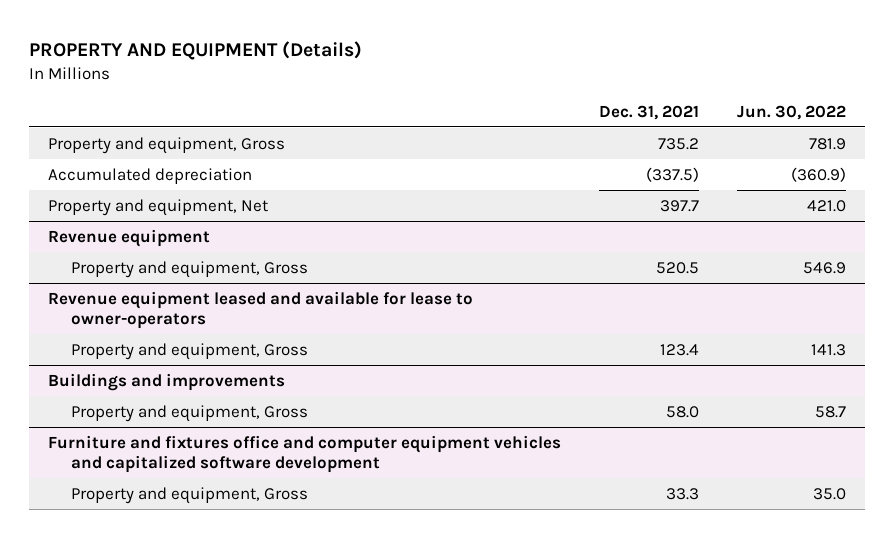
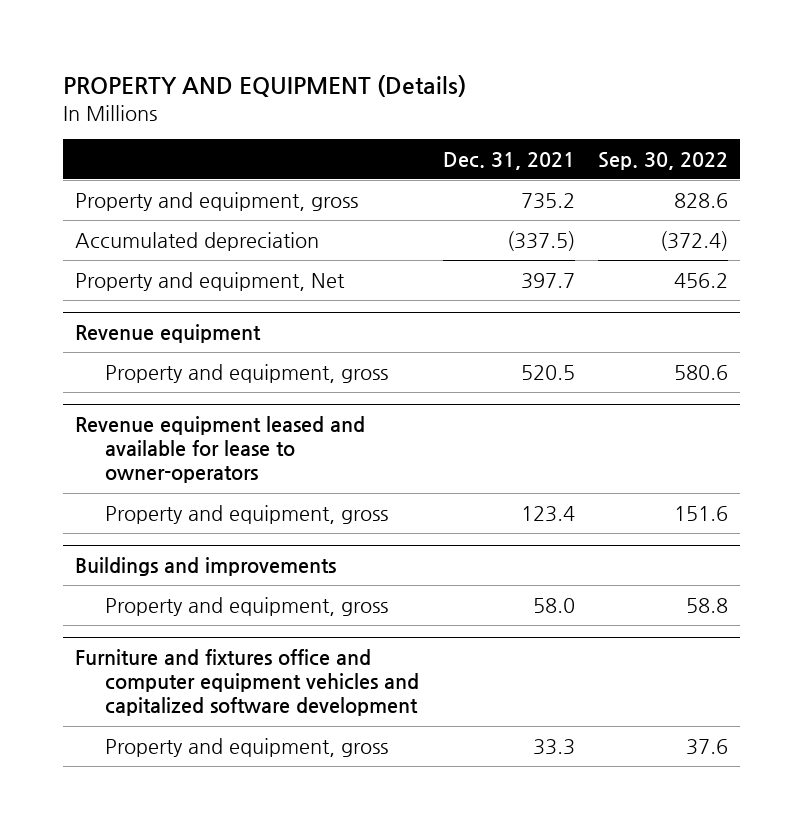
- | Dec. 31, 2021 | Jun. 30, 2022
+ | Dec. 31, 2021 | Sep. 30, 2022
- Property and equipment, Gross | 735.2 | 781.9
+ Property and equipment, gross | 735.2 | 828.6
@ Revenue equipment
- Property and equipment, Gross | 520.5 | 546.9
+ Property and equipment, gross | 520.5 | 580.6
@ Revenue equipment leased and available for lease to owner-operators
- Property and equipment, Gross | 123.4 | 141.3
+ Property and equipment, gross | 123.4 | 151.6
@ Buildings and improvements
- Property and equipment, Gross | 58.0 | 58.7
+ Property and equipment, gross | 58.0 | 58.8
@ Furniture and fixtures office and computer equipment vehicles and capitalized software development
- Property and equipment, Gross | 33.3 | 35.0
+ Property and equipment, gross | 33.3 | 37.6

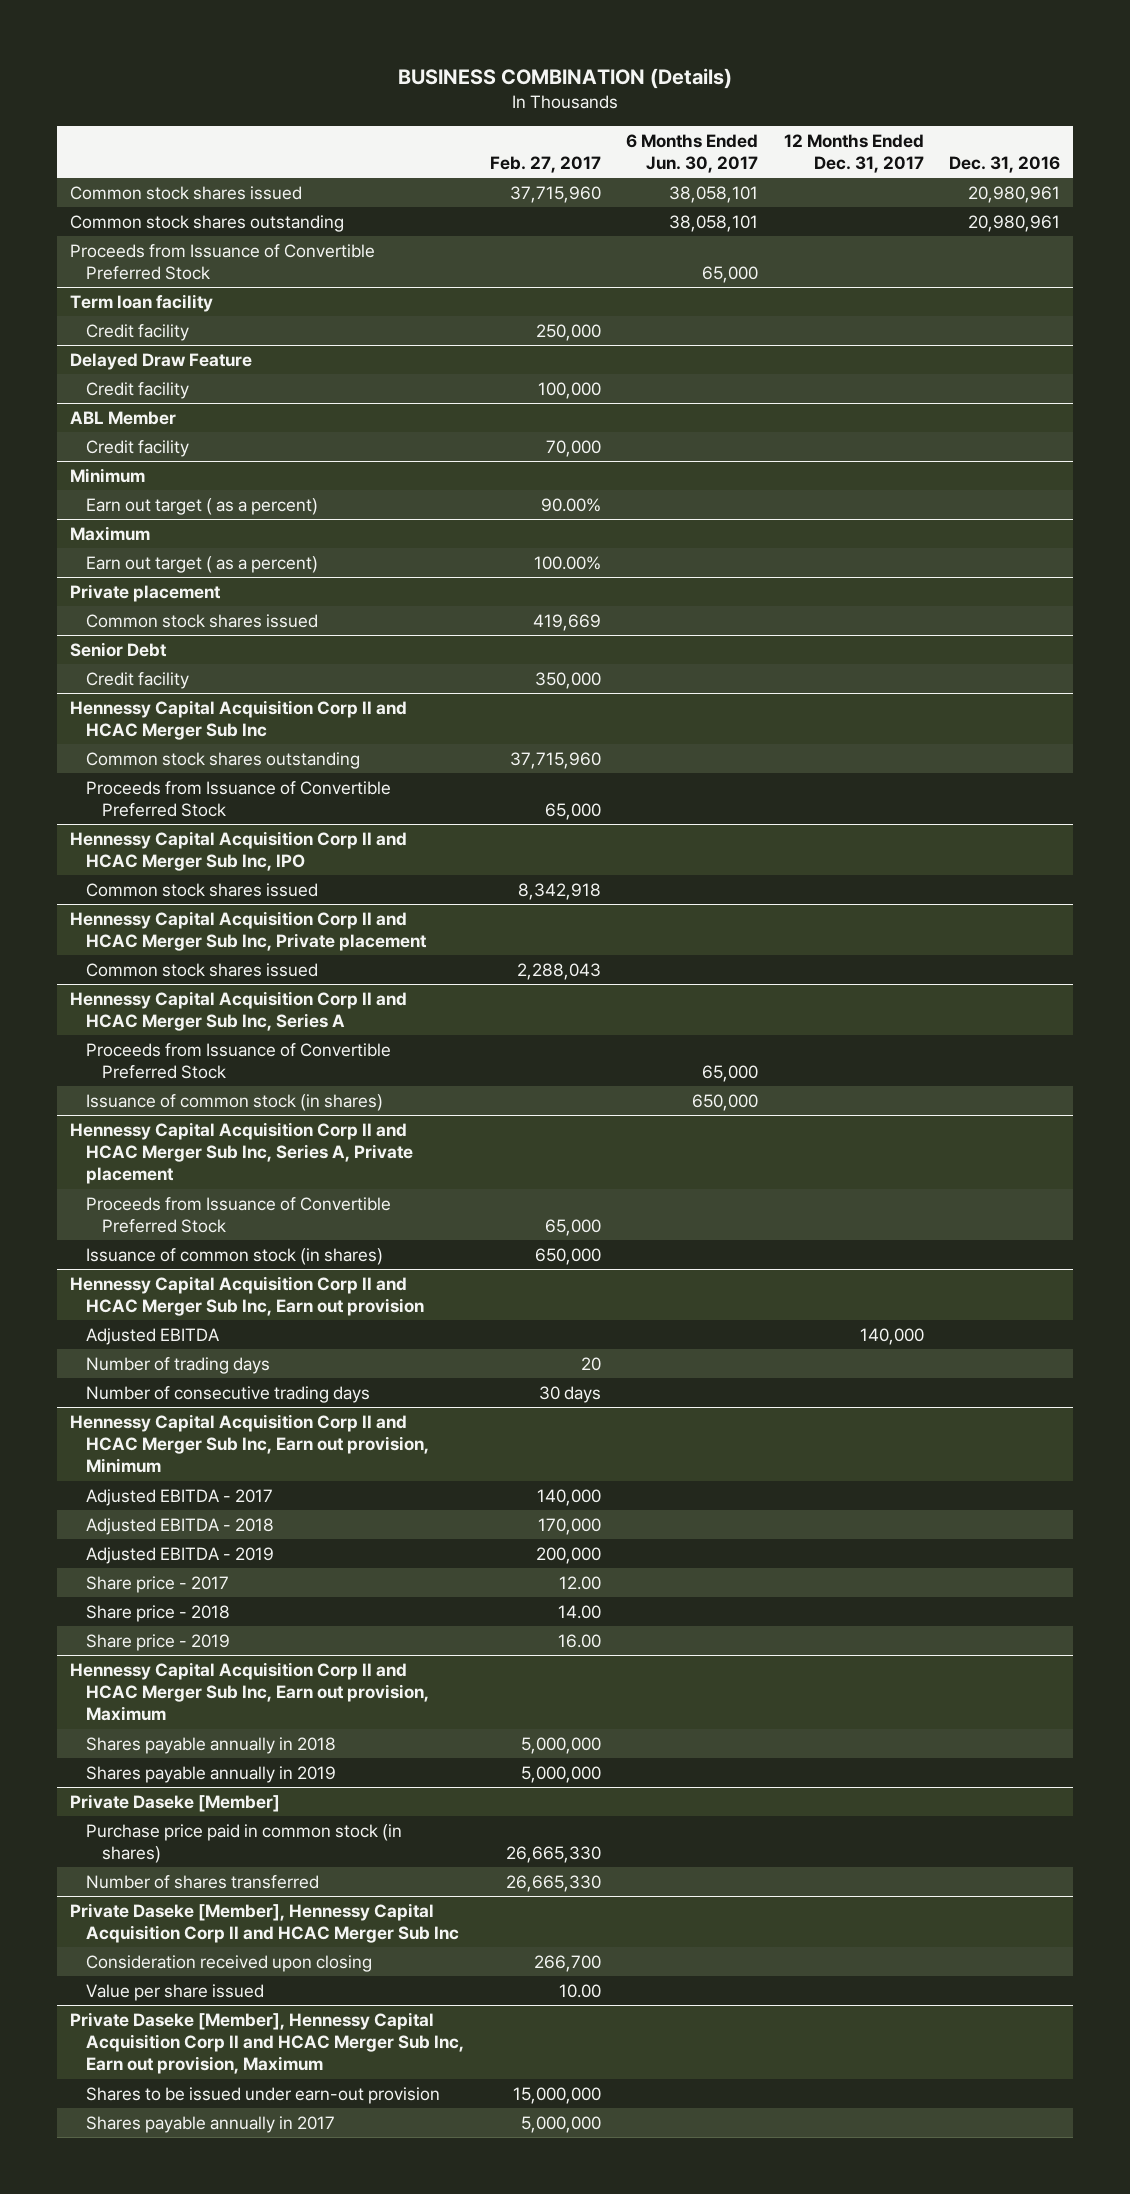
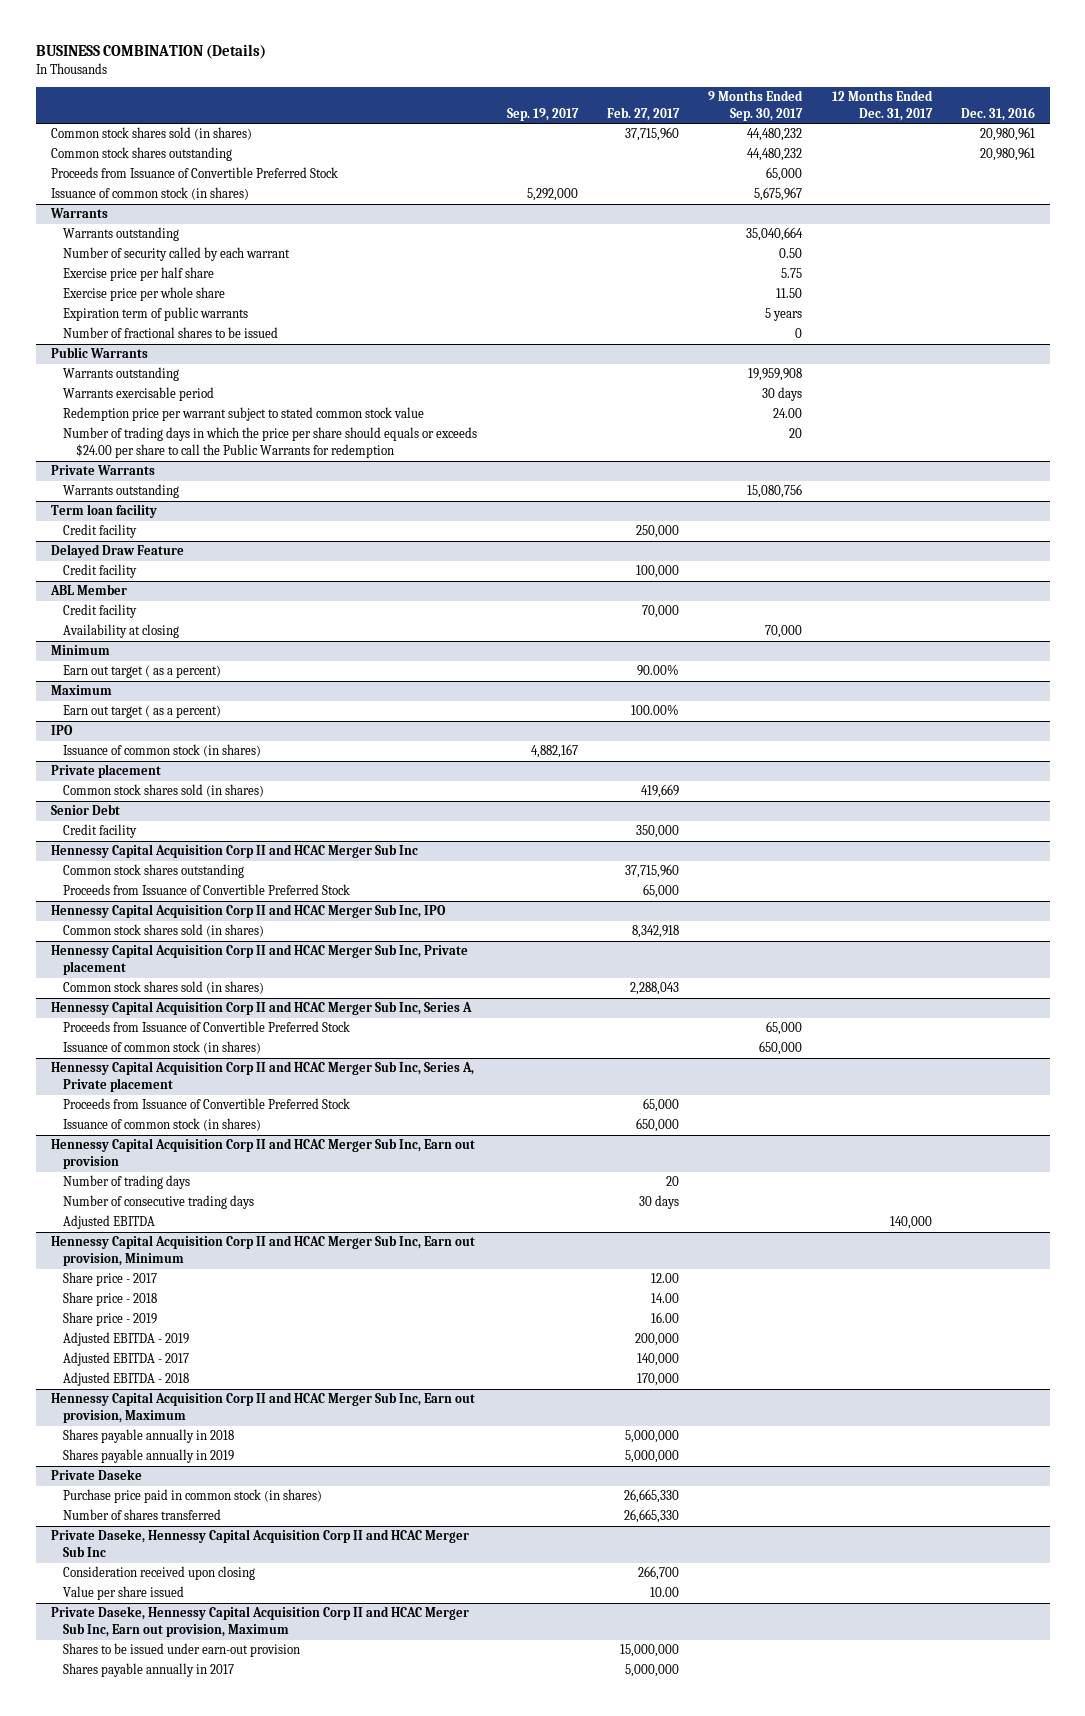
- | Feb. 27, 2017 | 6 Months Ended Jun. 30, 2017 | 12 Months Ended Dec. 31, 2017 | Dec. 31, 2016
+ | Sep. 19, 2017 | Feb. 27, 2017 | 9 Months Ended Sep. 30, 2017 | 12 Months Ended Dec. 31, 2017 | Dec. 31, 2016
- Common stock shares issued | 37,715,960 | 38,058,101 | | 20,980,961
+ Common stock shares sold (in shares) | | 37,715,960 | 44,480,232 | | 20,980,961
+ Issuance of common stock (in shares) | 5,292,000 | | 5,675,967 | |
+ Warrants
+ Warrants outstanding | | | 35,040,664 | |
+ Number of security called by each warrant | | | 0.50 | |
+ Exercise price per half share | | | 5.75 | |
+ Exercise price per whole share | | | 11.50 | |
+ Expiration term of public warrants | | | 5 years | |
+ Number of fractional shares to be issued | | | 0 | |
+ Public Warrants
+ Warrants outstanding | | | 19,959,908 | |
+ Warrants exercisable period | | | 30 days | |
+ Redemption price per warrant subject to stated common stock value | | | 24.00 | |
+ Number of trading days in which the price per share should equals or exceeds $24.00 per share to call the Public Warrants for redemption | | | 20 | |
+ Private Warrants
+ Warrants outstanding | | | 15,080,756 | |
@ ABL Member
+ Availability at closing | | | 70,000 | |
+ IPO
+ Issuance of common stock (in shares) | 4,882,167 | | | |
@ Private placement
- Common stock shares issued | 419,669 | | |
+ Common stock shares sold (in shares) | | 419,669 | | |
@ Hennessy Capital Acquisition Corp II and HCAC Merger Sub Inc, IPO
- Common stock shares issued | 8,342,918 | | |
+ Common stock shares sold (in shares) | | 8,342,918 | | |
@ Hennessy Capital Acquisition Corp II and HCAC Merger Sub Inc, Private placement
- Common stock shares issued | 2,288,043 | | |
+ Common stock shares sold (in shares) | | 2,288,043 | | |
@ Hennessy Capital Acquisition Corp II and HCAC Merger Sub Inc, Earn out provision
moved down: Adjusted EBITDA | | | | 140,000 |
@ Hennessy Capital Acquisition Corp II and HCAC Merger Sub Inc, Earn out provision, Minimum
moved down: Adjusted EBITDA - 2019 | | 200,000 | | |
moved down: Adjusted EBITDA - 2017 | | 140,000 | | |
moved down: Adjusted EBITDA - 2018 | | 170,000 | | |
- Private Daseke [Member]
+ Private Daseke
- Private Daseke [Member], Hennessy Capital Acquisition Corp II and HCAC Merger Sub Inc
+ Private Daseke, Hennessy Capital Acquisition Corp II and HCAC Merger Sub Inc
- Private Daseke [Member], Hennessy Capital Acquisition Corp II and HCAC Merger Sub Inc, Earn out provision, Maximum
+ Private Daseke, Hennessy Capital Acquisition Corp II and HCAC Merger Sub Inc, Earn out provision, Maximum

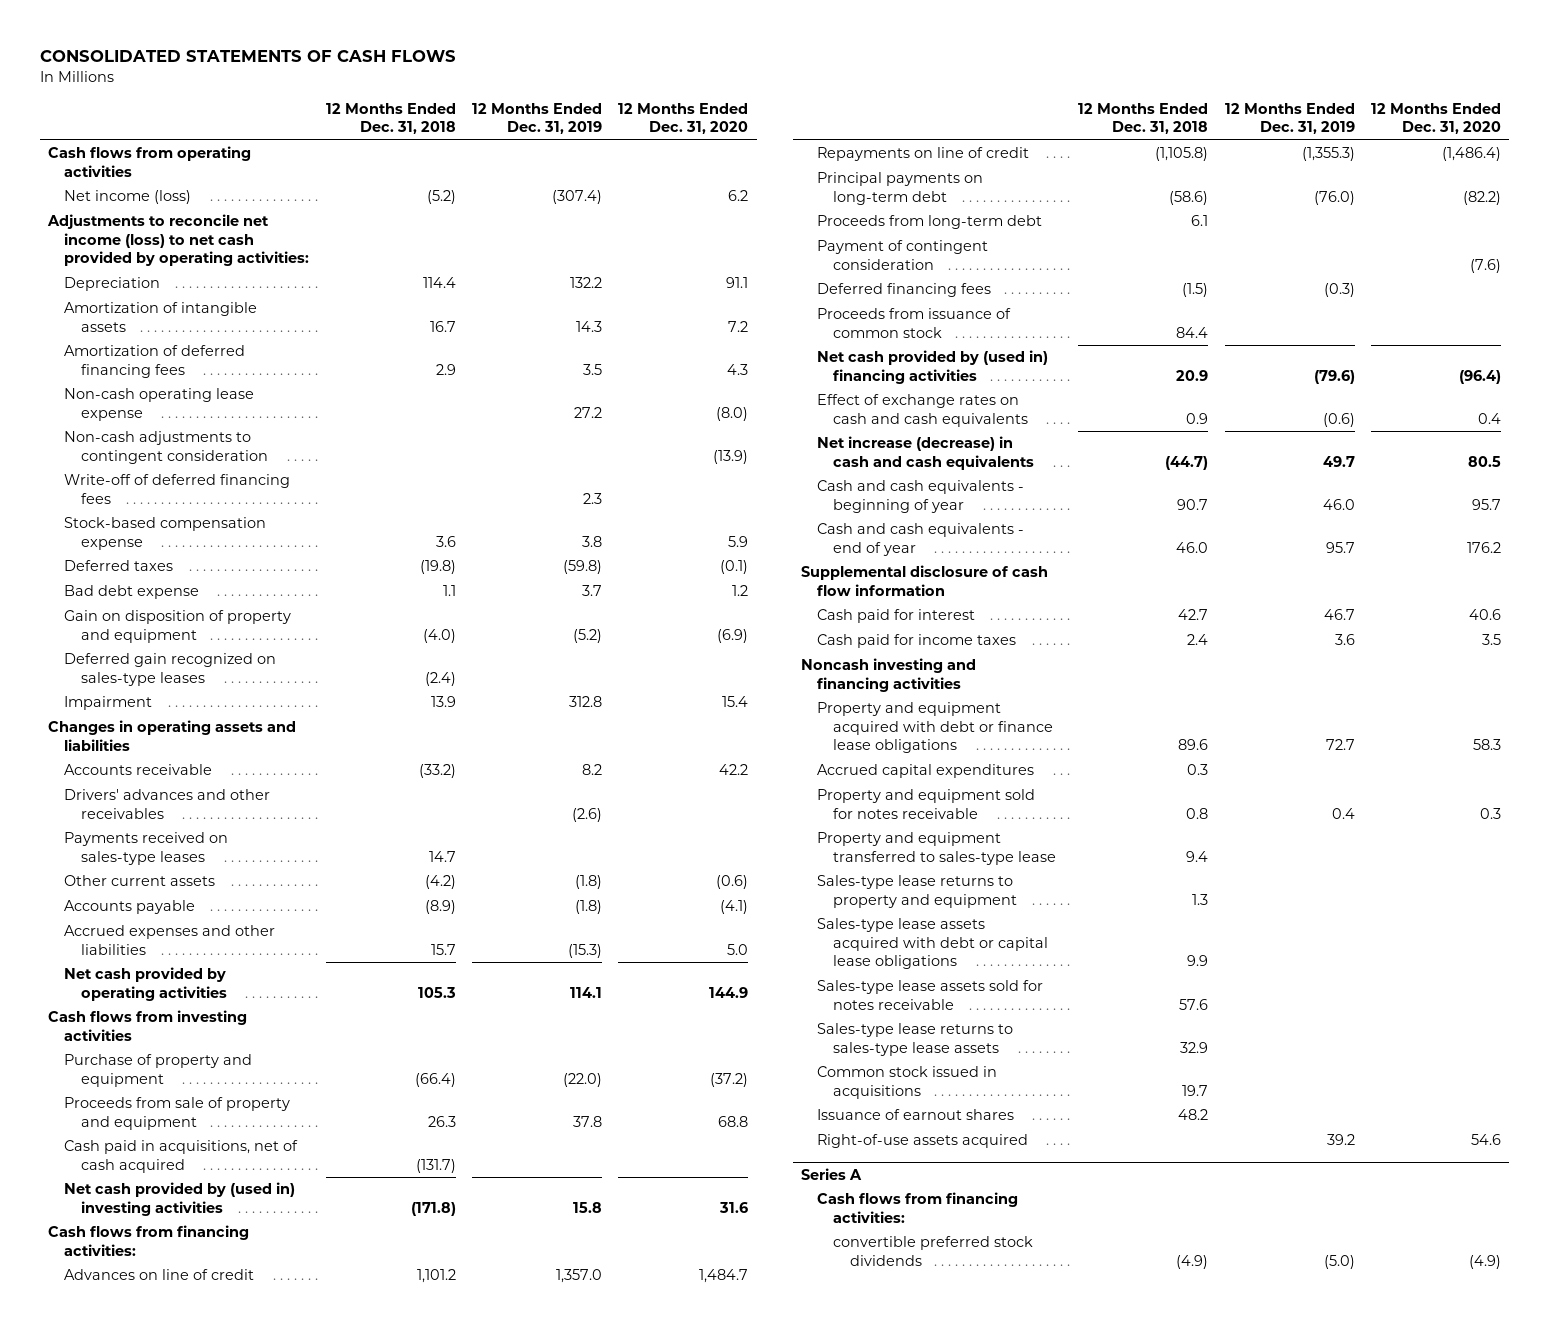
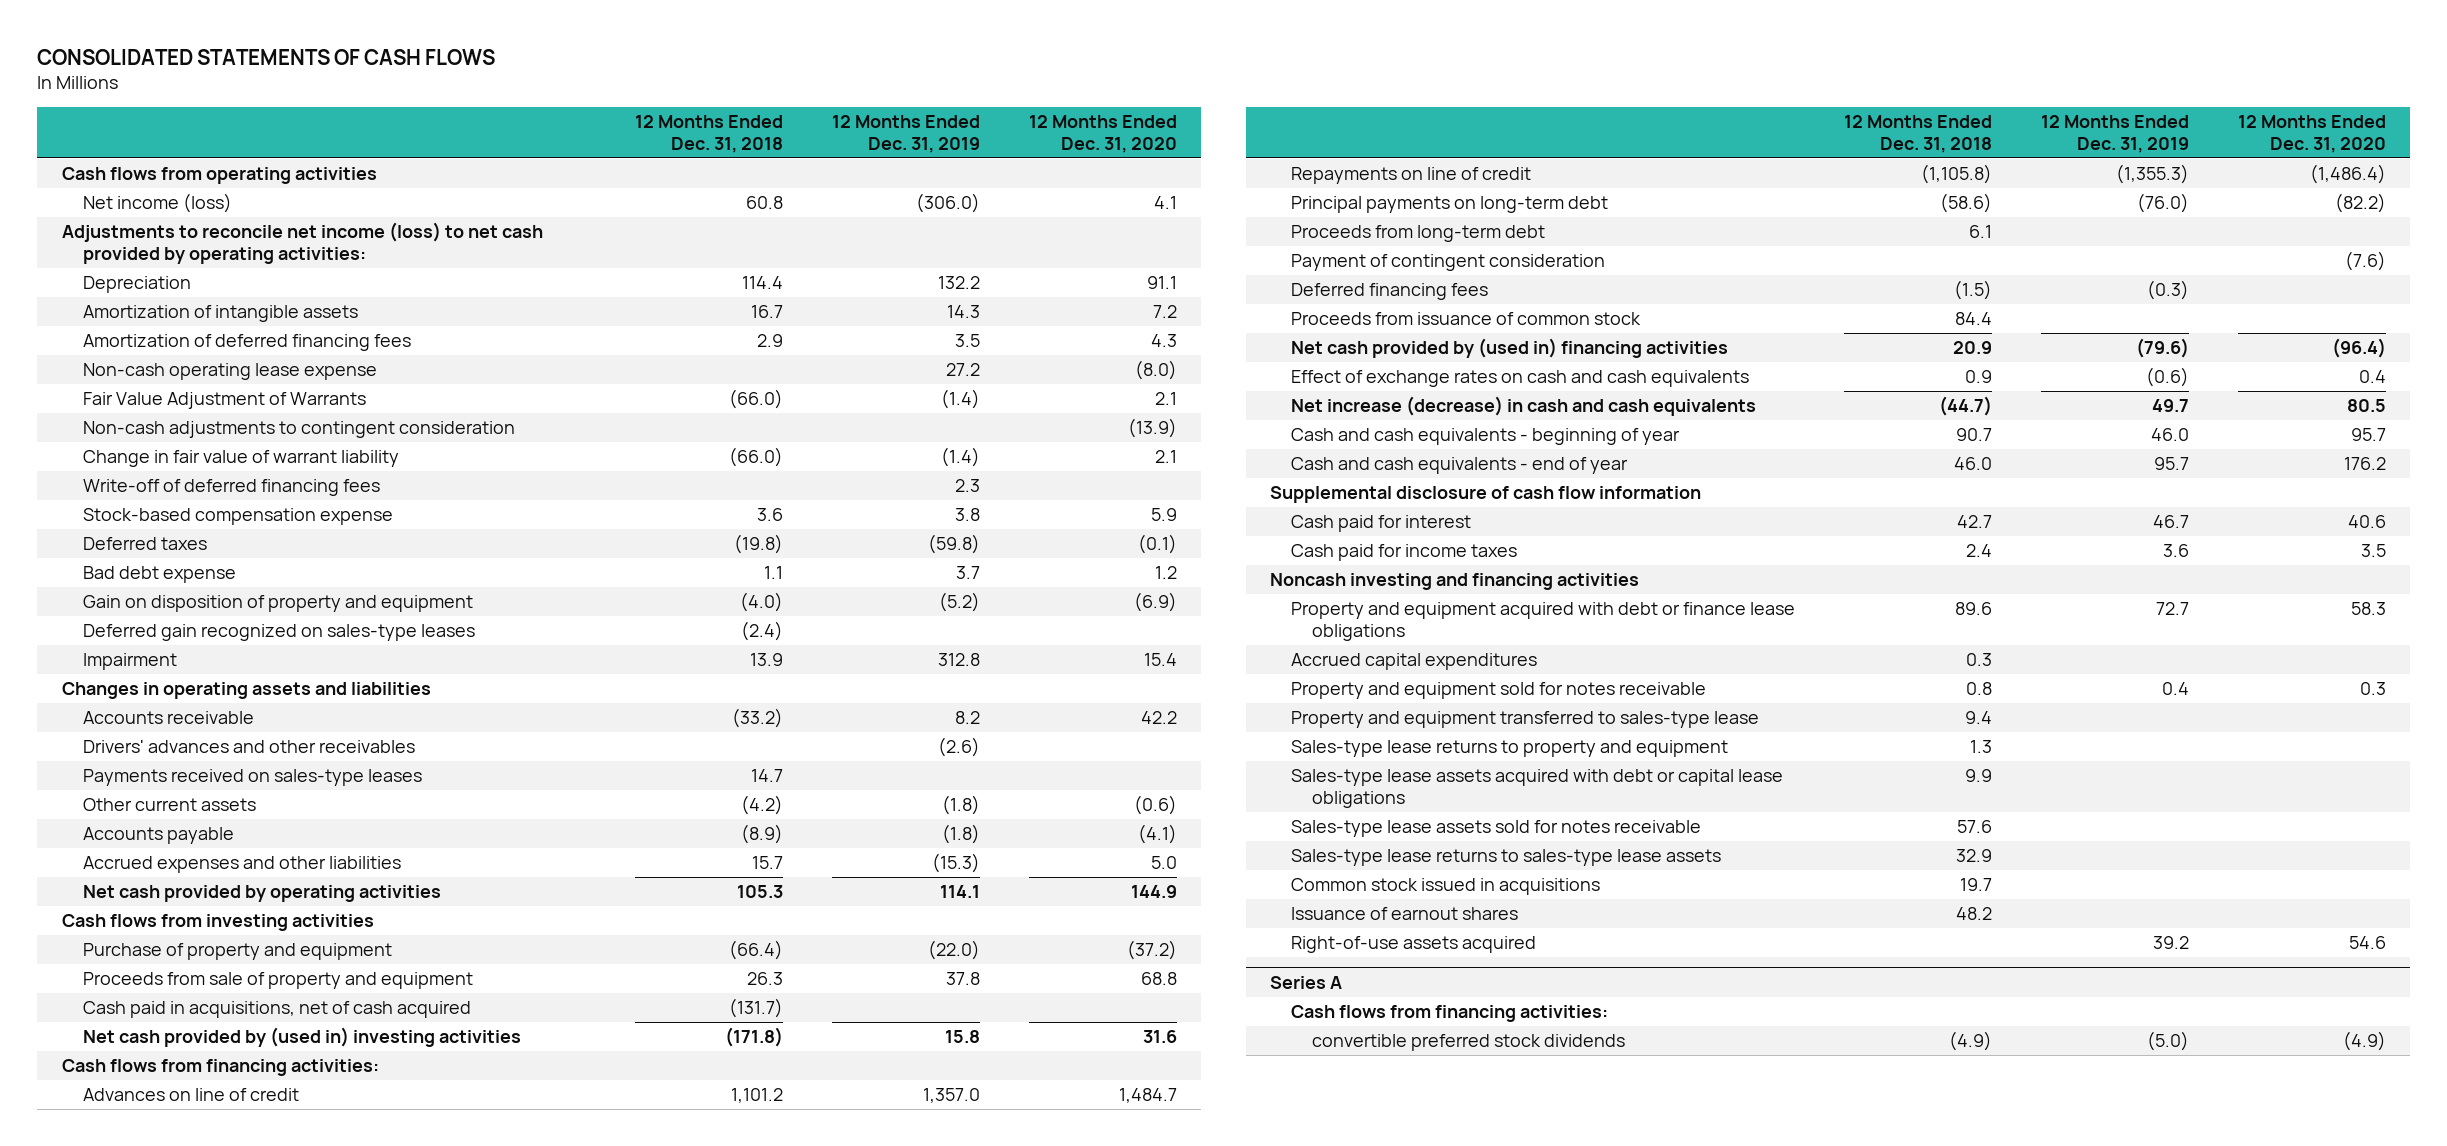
- Net income (loss) | (5.2) | (307.4) | 6.2
+ Net income (loss) | 60.8 | (306.0) | 4.1
+ Fair Value Adjustment of Warrants | (66.0) | (1.4) | 2.1
+ Change in fair value of warrant liability | (66.0) | (1.4) | 2.1

